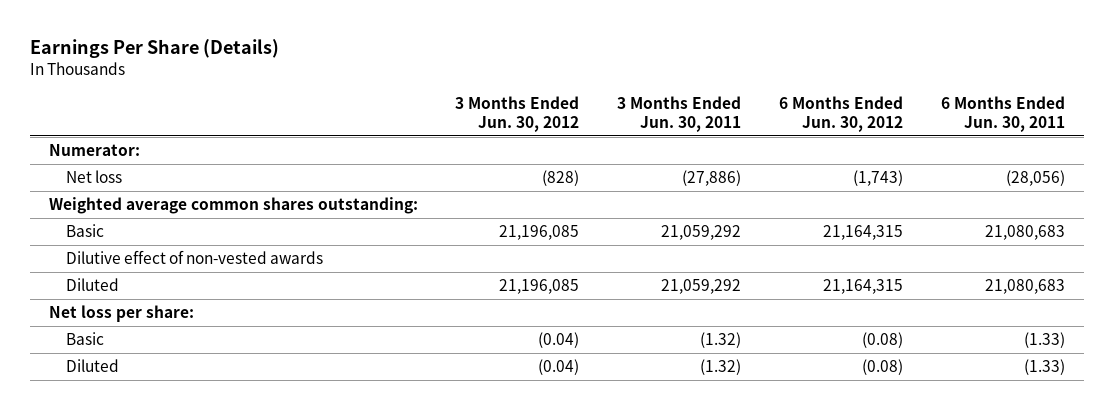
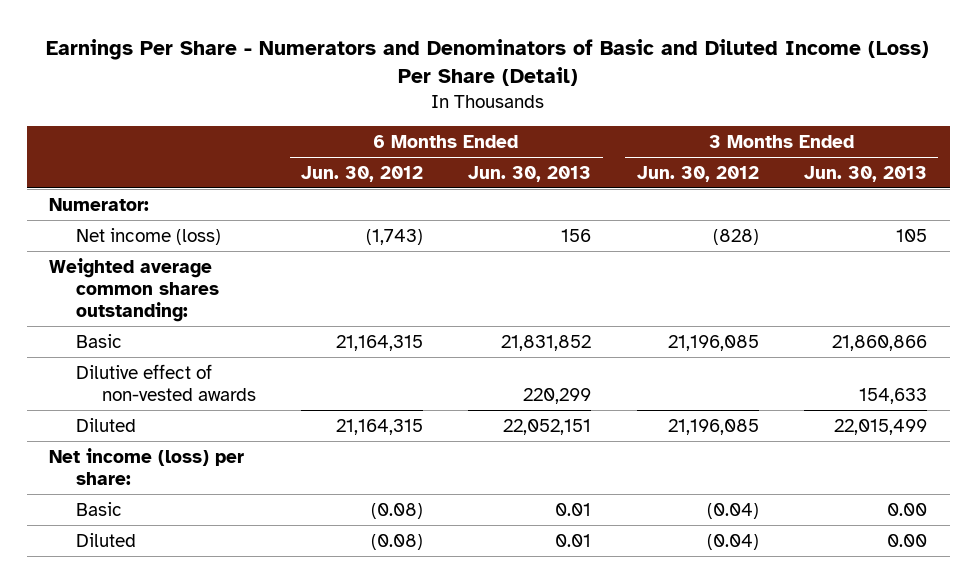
- Earnings Per Share (Details)
+ Earnings Per Share - Numerators and Denominators of Basic and Diluted Income (Loss) Per Share (Detail)
- | 3 Months Ended Jun. 30, 2012 | 3 Months Ended Jun. 30, 2011 | 6 Months Ended Jun. 30, 2012 | 6 Months Ended Jun. 30, 2011
+ | 6 Months Ended Jun. 30, 2012 | 6 Months Ended Jun. 30, 2013 | 3 Months Ended Jun. 30, 2012 | 3 Months Ended Jun. 30, 2013
- Net loss | (828) | (27,886) | (1,743) | (28,056)
+ Net income (loss) | (1,743) | 156 | (828) | 105
- Net loss per share:
+ Net income (loss) per share:

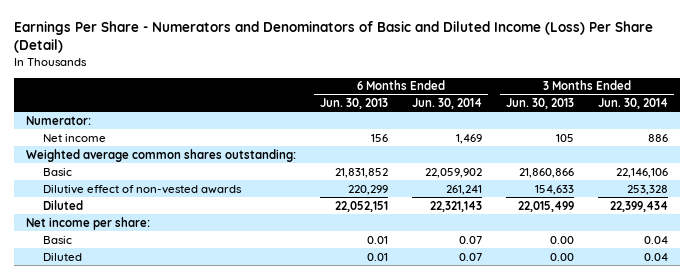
- | 6 Months Ended Jun. 30, 2012 | 6 Months Ended Jun. 30, 2013 | 3 Months Ended Jun. 30, 2012 | 3 Months Ended Jun. 30, 2013
+ | 6 Months Ended Jun. 30, 2013 | 6 Months Ended Jun. 30, 2014 | 3 Months Ended Jun. 30, 2013 | 3 Months Ended Jun. 30, 2014
- Net income (loss) | (1,743) | 156 | (828) | 105
+ Net income | 156 | 1,469 | 105 | 886
- Net income (loss) per share:
+ Net income per share:

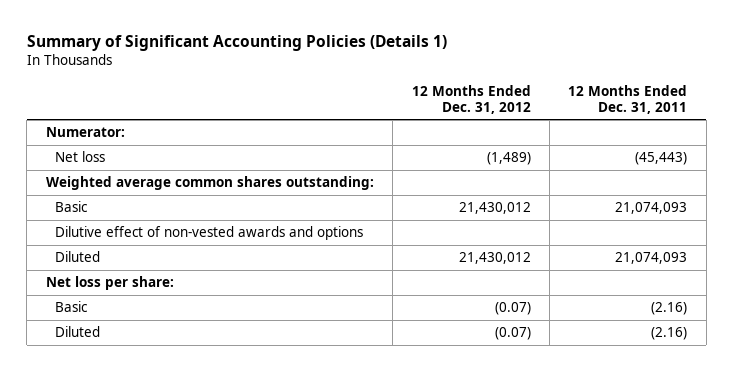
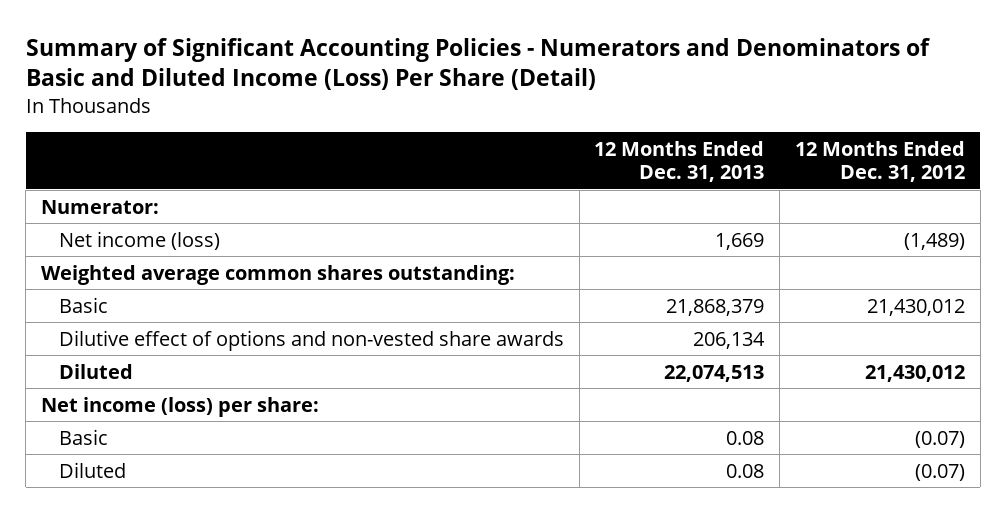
- Summary of Significant Accounting Policies (Details 1)
+ Summary of Significant Accounting Policies - Numerators and Denominators of Basic and Diluted Income (Loss) Per Share (Detail)
- | 12 Months Ended Dec. 31, 2012 | 12 Months Ended Dec. 31, 2011
+ | 12 Months Ended Dec. 31, 2013 | 12 Months Ended Dec. 31, 2012
- Net loss | (1,489) | (45,443)
+ Net income (loss) | 1,669 | (1,489)
- Dilutive effect of non-vested awards and options
+ Dilutive effect of options and non-vested share awards | 206,134 |
- Net loss per share:
+ Net income (loss) per share:

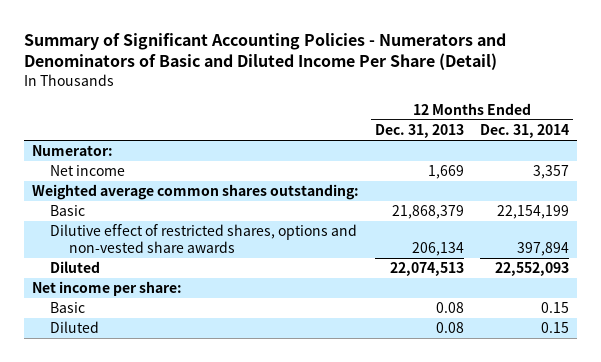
- Summary of Significant Accounting Policies - Numerators and Denominators of Basic and Diluted Income (Loss) Per Share (Detail)
+ Summary of Significant Accounting Policies - Numerators and Denominators of Basic and Diluted Income Per Share (Detail)
- | 12 Months Ended Dec. 31, 2013 | 12 Months Ended Dec. 31, 2012
+ | 12 Months Ended Dec. 31, 2013 | 12 Months Ended Dec. 31, 2014
- Net income (loss) | 1,669 | (1,489)
+ Net income | 1,669 | 3,357
- Dilutive effect of options and non-vested share awards | 206,134 |
+ Dilutive effect of restricted shares, options and non-vested share awards | 206,134 | 397,894
- Net income (loss) per share:
+ Net income per share:

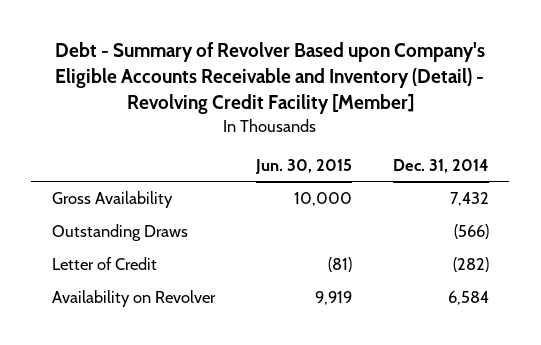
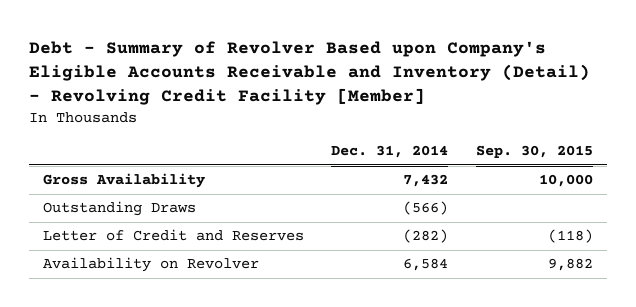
- | Jun. 30, 2015 | Dec. 31, 2014
+ | Dec. 31, 2014 | Sep. 30, 2015
- Letter of Credit | (81) | (282)
+ Letter of Credit and Reserves | (282) | (118)

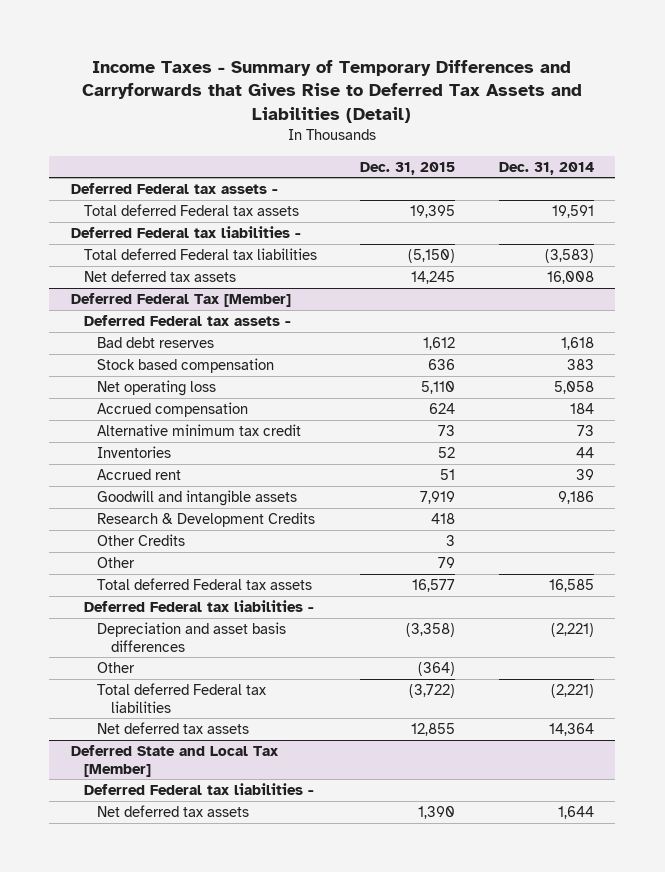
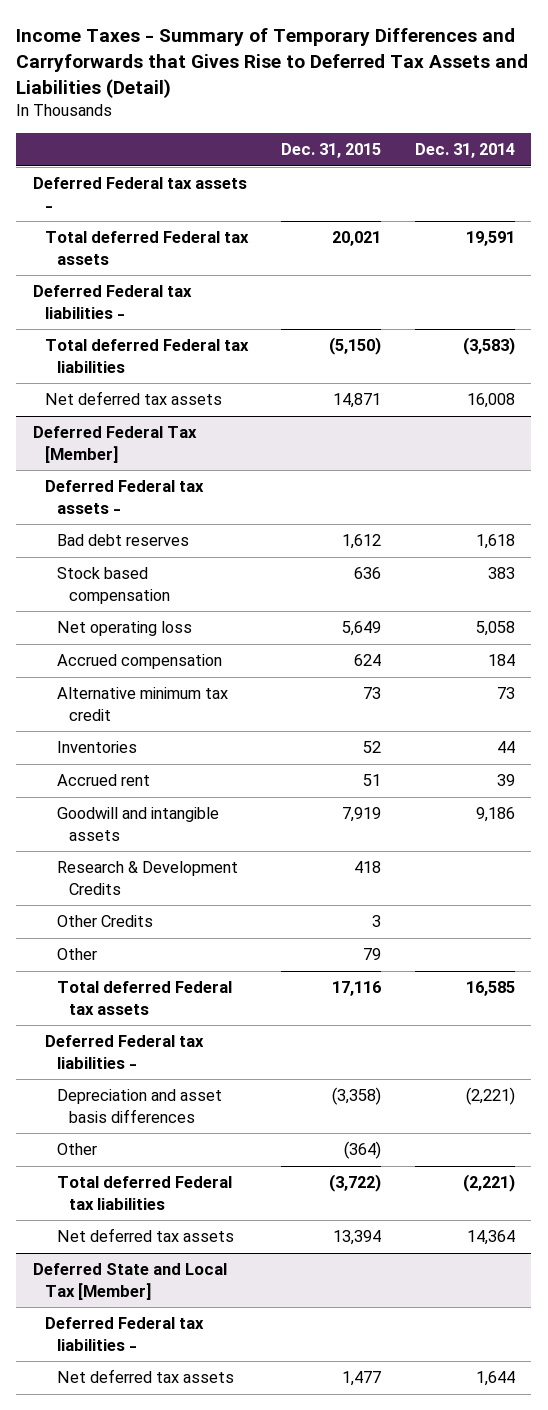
- Total deferred Federal tax assets | 19,395 | 19,591
+ Total deferred Federal tax assets | 20,021 | 19,591
- Net deferred tax assets | 14,245 | 16,008
+ Net deferred tax assets | 14,871 | 16,008
@ Deferred Federal Tax [Member]
- Net operating loss | 5,110 | 5,058
+ Net operating loss | 5,649 | 5,058
- Total deferred Federal tax assets | 16,577 | 16,585
+ Total deferred Federal tax assets | 17,116 | 16,585
- Net deferred tax assets | 12,855 | 14,364
+ Net deferred tax assets | 13,394 | 14,364
@ Deferred State and Local Tax [Member]
- Net deferred tax assets | 1,390 | 1,644
+ Net deferred tax assets | 1,477 | 1,644

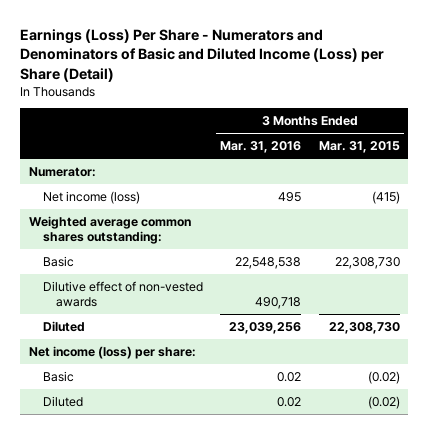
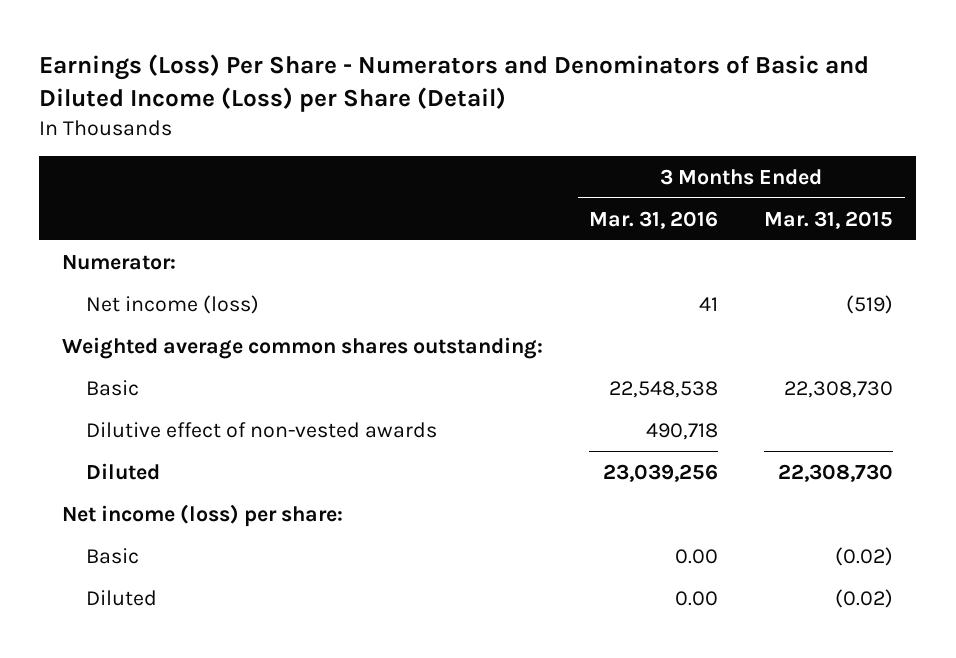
- Net income (loss) | 495 | (415)
+ Net income (loss) | 41 | (519)
- Basic | 0.02 | (0.02)
- Diluted | 0.02 | (0.02)
+ Basic | 0.00 | (0.02)
+ Diluted | 0.00 | (0.02)

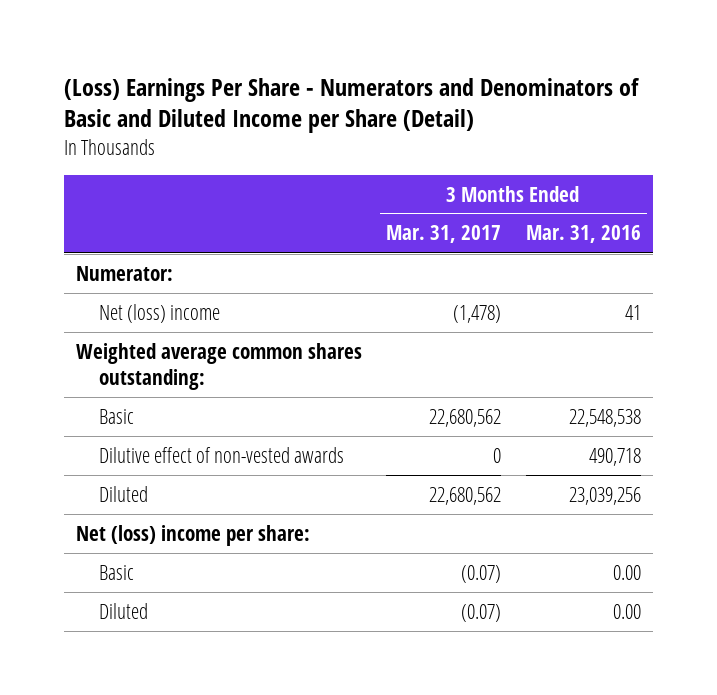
- Earnings (Loss) Per Share - Numerators and Denominators of Basic and Diluted Income (Loss) per Share (Detail)
+ (Loss) Earnings Per Share - Numerators and Denominators of Basic and Diluted Income per Share (Detail)
- | 3 Months Ended Mar. 31, 2016 | 3 Months Ended Mar. 31, 2015
+ | 3 Months Ended Mar. 31, 2017 | 3 Months Ended Mar. 31, 2016
- Net income (loss) | 41 | (519)
+ Net (loss) income | (1,478) | 41
- Net income (loss) per share:
+ Net (loss) income per share:

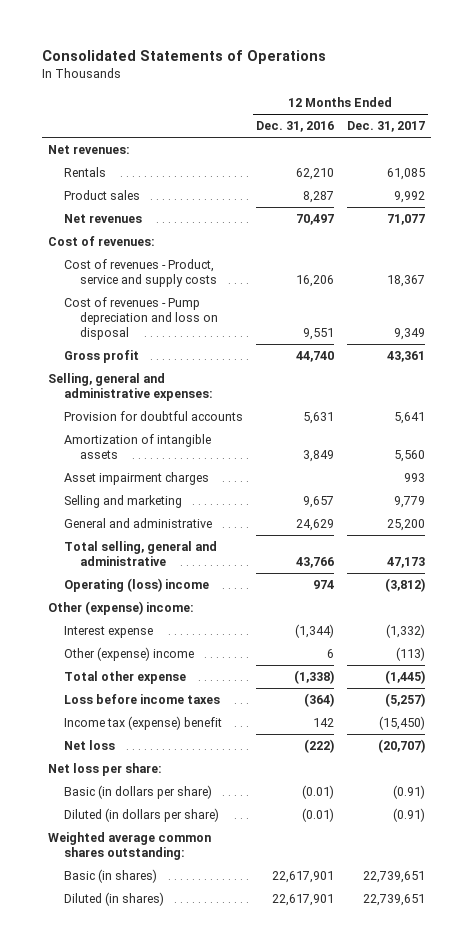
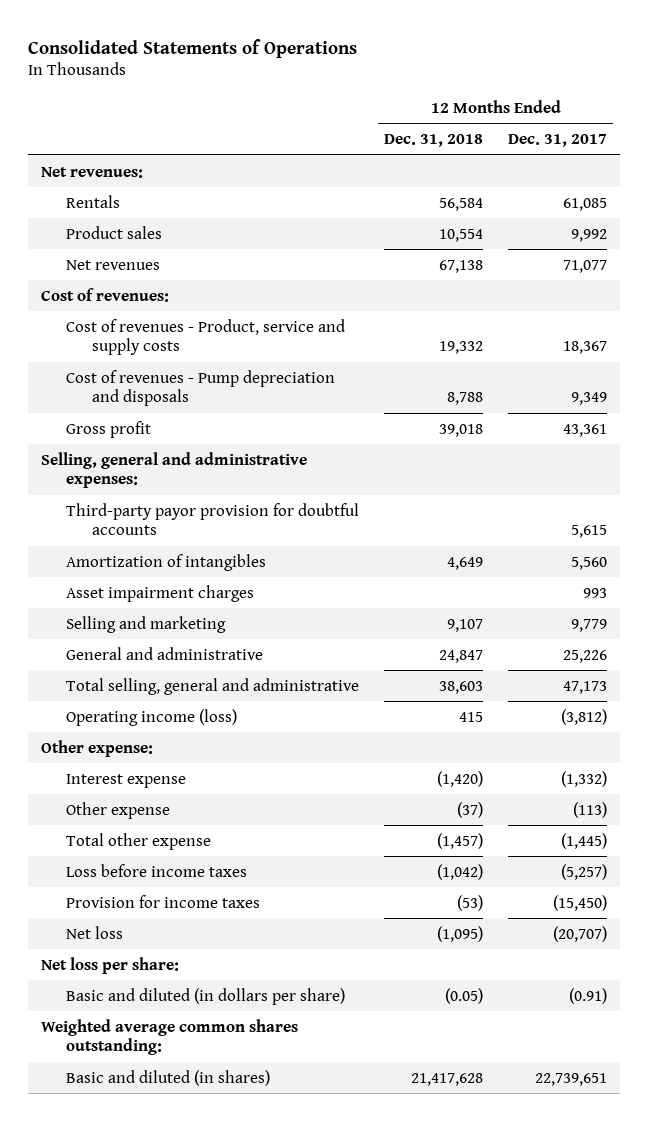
- | 12 Months Ended Dec. 31, 2016 | 12 Months Ended Dec. 31, 2017
+ | 12 Months Ended Dec. 31, 2018 | 12 Months Ended Dec. 31, 2017
- Cost of revenues - Pump depreciation and loss on disposal | 9,551 | 9,349
+ Cost of revenues - Pump depreciation and disposals | 8,788 | 9,349
- Provision for doubtful accounts | 5,631 | 5,641
- Amortization of intangible assets | 3,849 | 5,560
+ Third-party payor provision for doubtful accounts | | 5,615
+ Amortization of intangibles | 4,649 | 5,560
- General and administrative | 24,629 | 25,200
+ General and administrative | 24,847 | 25,226
- Operating (loss) income | 974 | (3,812)
- Other (expense) income:
+ Operating income (loss) | 415 | (3,812)
+ Other expense:
- Other (expense) income | 6 | (113)
+ Other expense | (37) | (113)
- Income tax (expense) benefit | 142 | (15,450)
+ Provision for income taxes | (53) | (15,450)
- Basic (in dollars per share) | (0.01) | (0.91)
- Diluted (in dollars per share) | (0.01) | (0.91)
+ Basic and diluted (in dollars per share) | (0.05) | (0.91)
- Basic (in shares) | 22,617,901 | 22,739,651
- Diluted (in shares) | 22,617,901 | 22,739,651
+ Basic and diluted (in shares) | 21,417,628 | 22,739,651

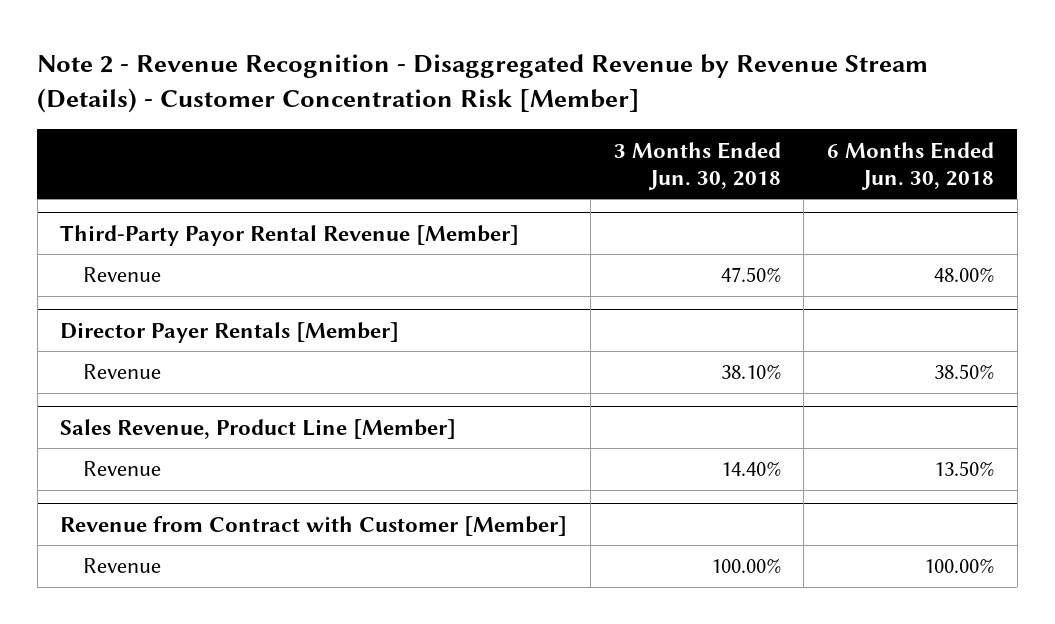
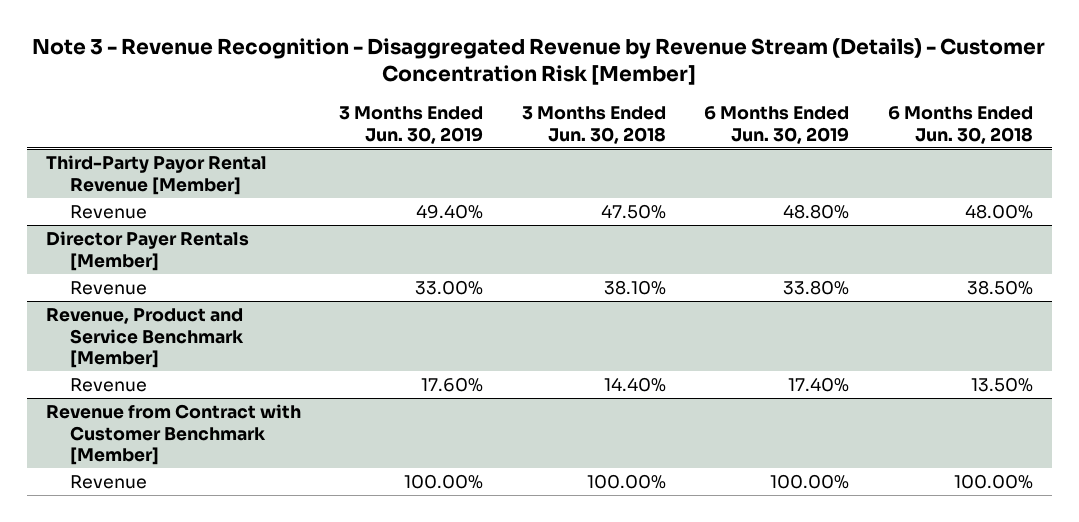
- Note 2 - Revenue Recognition - Disaggregated Revenue by Revenue Stream (Details) - Customer Concentration Risk [Member]
+ Note 3 - Revenue Recognition - Disaggregated Revenue by Revenue Stream (Details) - Customer Concentration Risk [Member]
- | 3 Months Ended Jun. 30, 2018 | 6 Months Ended Jun. 30, 2018
+ | 3 Months Ended Jun. 30, 2019 | 3 Months Ended Jun. 30, 2018 | 6 Months Ended Jun. 30, 2019 | 6 Months Ended Jun. 30, 2018
- Sales Revenue, Product Line [Member]
+ Revenue, Product and Service Benchmark [Member]
- Revenue from Contract with Customer [Member]
+ Revenue from Contract with Customer Benchmark [Member]

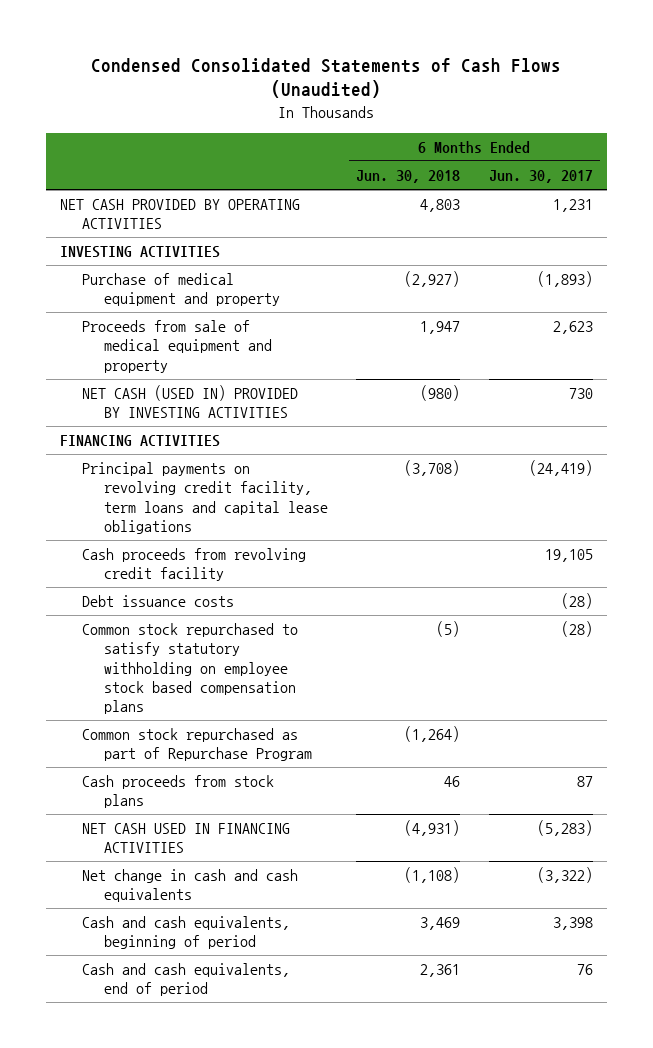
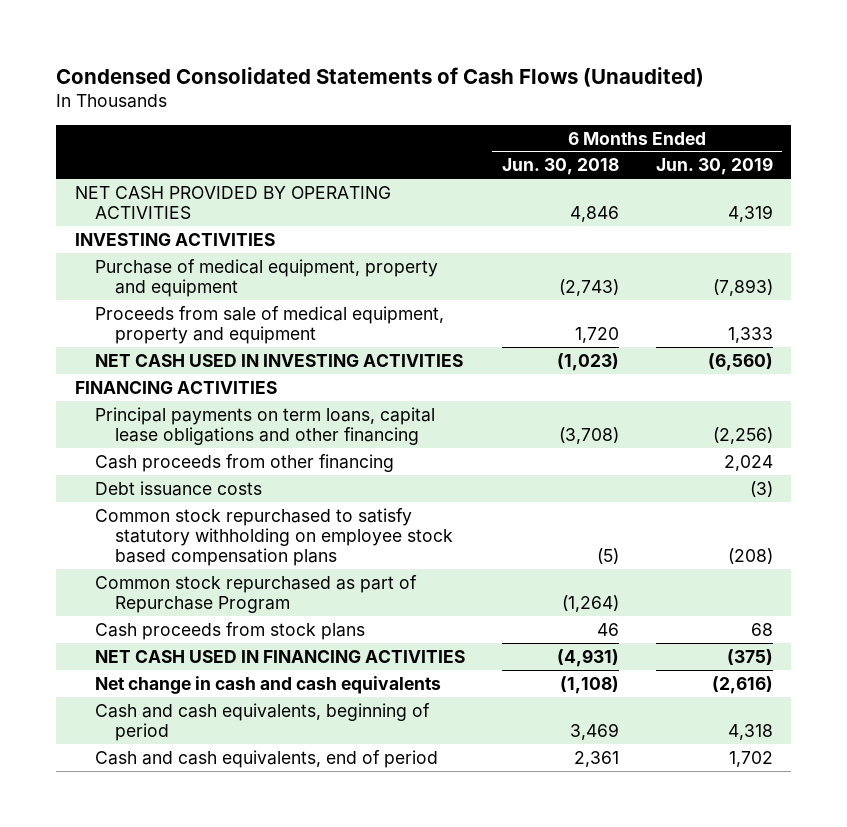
- | 6 Months Ended Jun. 30, 2018 | 6 Months Ended Jun. 30, 2017
+ | 6 Months Ended Jun. 30, 2018 | 6 Months Ended Jun. 30, 2019
- NET CASH PROVIDED BY OPERATING ACTIVITIES | 4,803 | 1,231
+ NET CASH PROVIDED BY OPERATING ACTIVITIES | 4,846 | 4,319
- Purchase of medical equipment and property | (2,927) | (1,893)
- Proceeds from sale of medical equipment and property | 1,947 | 2,623
- NET CASH (USED IN) PROVIDED BY INVESTING ACTIVITIES | (980) | 730
+ Purchase of medical equipment, property and equipment | (2,743) | (7,893)
+ Proceeds from sale of medical equipment, property and equipment | 1,720 | 1,333
+ NET CASH USED IN INVESTING ACTIVITIES | (1,023) | (6,560)
- Principal payments on revolving credit facility, term loans and capital lease obligations | (3,708) | (24,419)
- Cash proceeds from revolving credit facility | | 19,105
+ Principal payments on term loans, capital lease obligations and other financing | (3,708) | (2,256)
+ Cash proceeds from other financing | | 2,024

